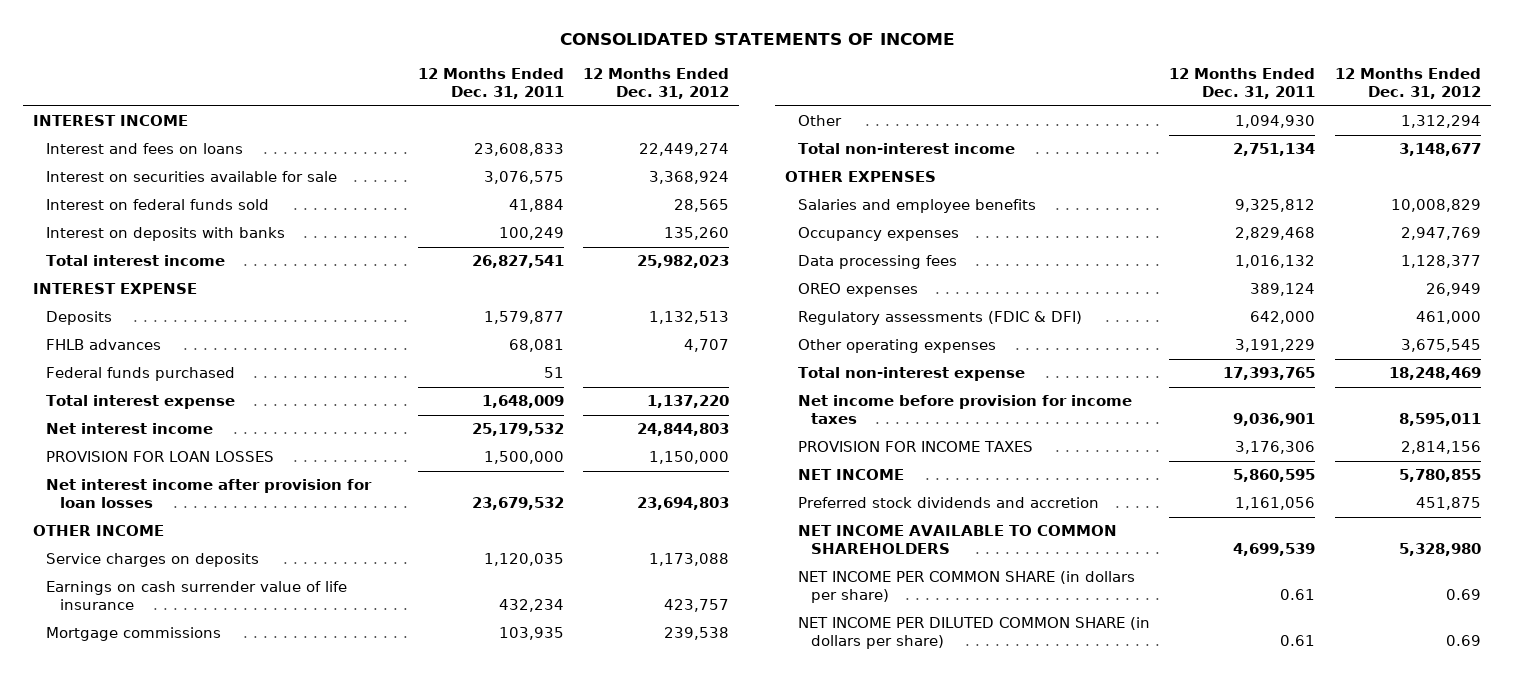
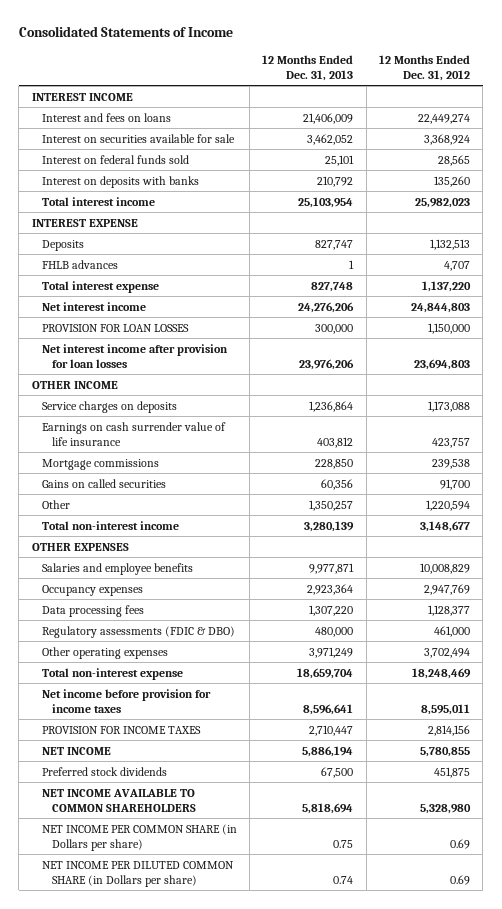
- CONSOLIDATED STATEMENTS OF INCOME
+ Consolidated Statements of Income
- | 12 Months Ended Dec. 31, 2011 | 12 Months Ended Dec. 31, 2012
+ | 12 Months Ended Dec. 31, 2013 | 12 Months Ended Dec. 31, 2012
- Federal funds purchased | 51 |
- Other | 1,094,930 | 1,312,294
+ Gains on called securities | 60,356 | 91,700
+ Other | 1,350,257 | 1,220,594
- OREO expenses | 389,124 | 26,949
- Regulatory assessments (FDIC & DFI) | 642,000 | 461,000
- Other operating expenses | 3,191,229 | 3,675,545
+ Regulatory assessments (FDIC & DBO) | 480,000 | 461,000
+ Other operating expenses | 3,971,249 | 3,702,494
- Preferred stock dividends and accretion | 1,161,056 | 451,875
+ Preferred stock dividends | 67,500 | 451,875
- NET INCOME PER COMMON SHARE (in dollars per share) | 0.61 | 0.69
- NET INCOME PER DILUTED COMMON SHARE (in dollars per share) | 0.61 | 0.69
+ NET INCOME PER COMMON SHARE (in Dollars per share) | 0.75 | 0.69
+ NET INCOME PER DILUTED COMMON SHARE (in Dollars per share) | 0.74 | 0.69

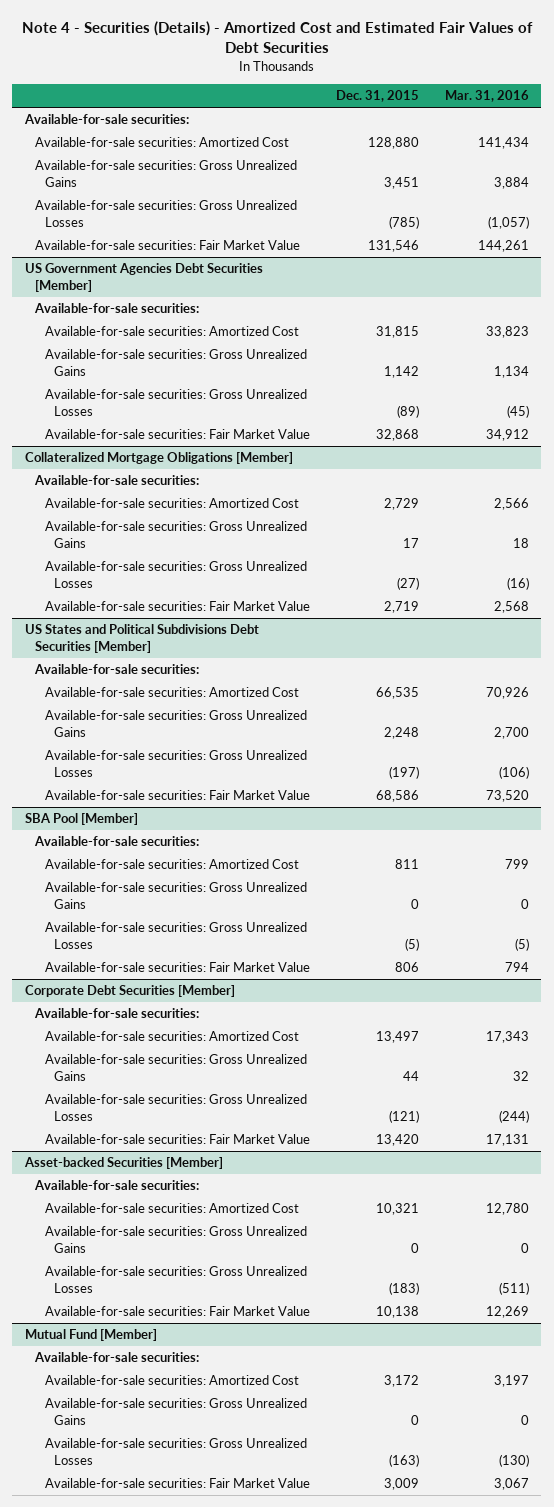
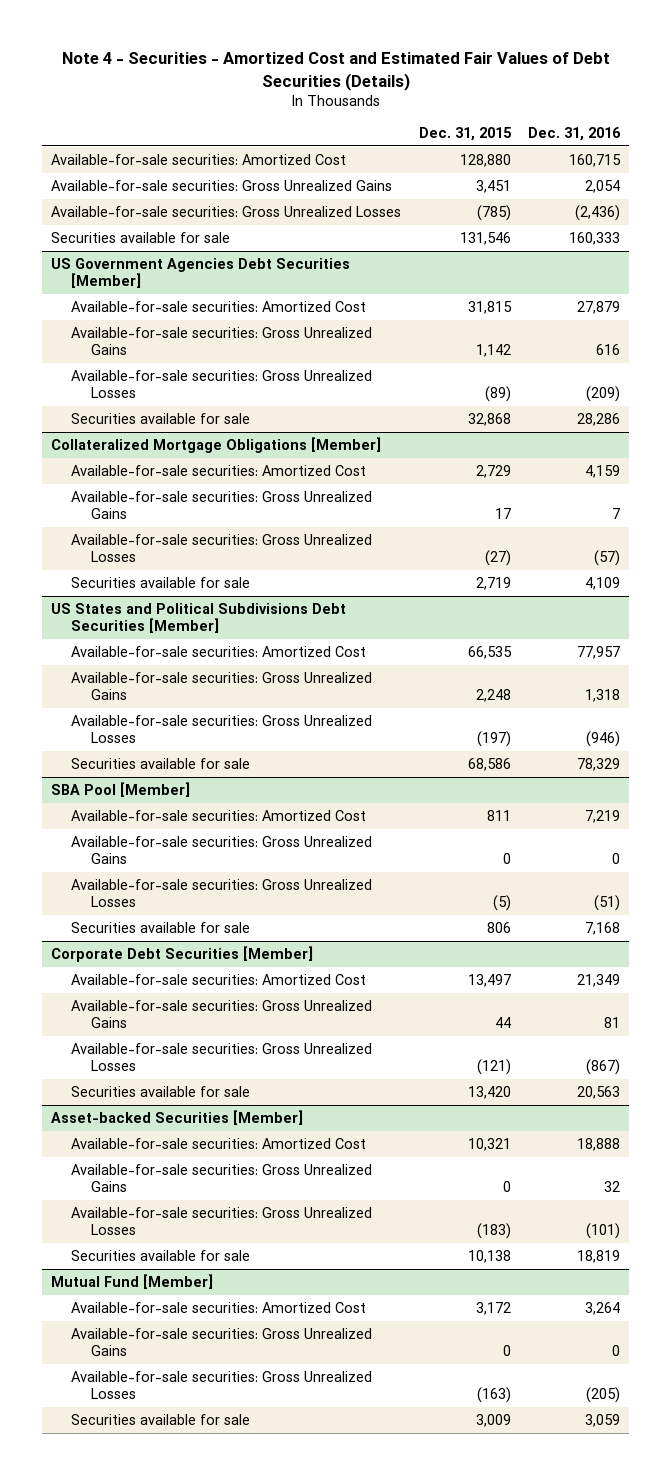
- Note 4 - Securities (Details) - Amortized Cost and Estimated Fair Values of Debt Securities
+ Note 4 - Securities - Amortized Cost and Estimated Fair Values of Debt Securities (Details)
- | Dec. 31, 2015 | Mar. 31, 2016
+ | Dec. 31, 2015 | Dec. 31, 2016
- Available-for-sale securities:
- Available-for-sale securities: Fair Market Value | 131,546 | 144,261
+ Securities available for sale | 131,546 | 160,333
@ US Government Agencies Debt Securities [Member]
- Available-for-sale securities:
- Available-for-sale securities: Fair Market Value | 32,868 | 34,912
+ Securities available for sale | 32,868 | 28,286
@ Collateralized Mortgage Obligations [Member]
- Available-for-sale securities:
- Available-for-sale securities: Fair Market Value | 2,719 | 2,568
+ Securities available for sale | 2,719 | 4,109
@ US States and Political Subdivisions Debt Securities [Member]
- Available-for-sale securities:
- Available-for-sale securities: Fair Market Value | 68,586 | 73,520
+ Securities available for sale | 68,586 | 78,329
@ SBA Pool [Member]
- Available-for-sale securities:
- Available-for-sale securities: Fair Market Value | 806 | 794
+ Securities available for sale | 806 | 7,168
@ Corporate Debt Securities [Member]
- Available-for-sale securities:
- Available-for-sale securities: Fair Market Value | 13,420 | 17,131
+ Securities available for sale | 13,420 | 20,563
@ Asset-backed Securities [Member]
- Available-for-sale securities:
- Available-for-sale securities: Fair Market Value | 10,138 | 12,269
+ Securities available for sale | 10,138 | 18,819
@ Mutual Fund [Member]
- Available-for-sale securities:
- Available-for-sale securities: Fair Market Value | 3,009 | 3,067
+ Securities available for sale | 3,009 | 3,059

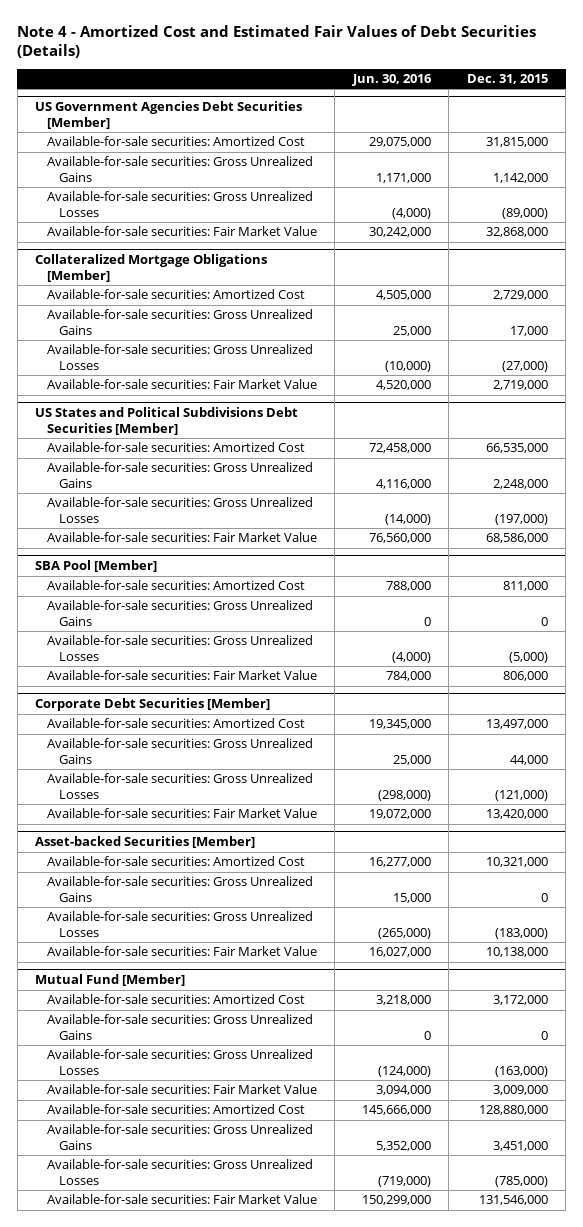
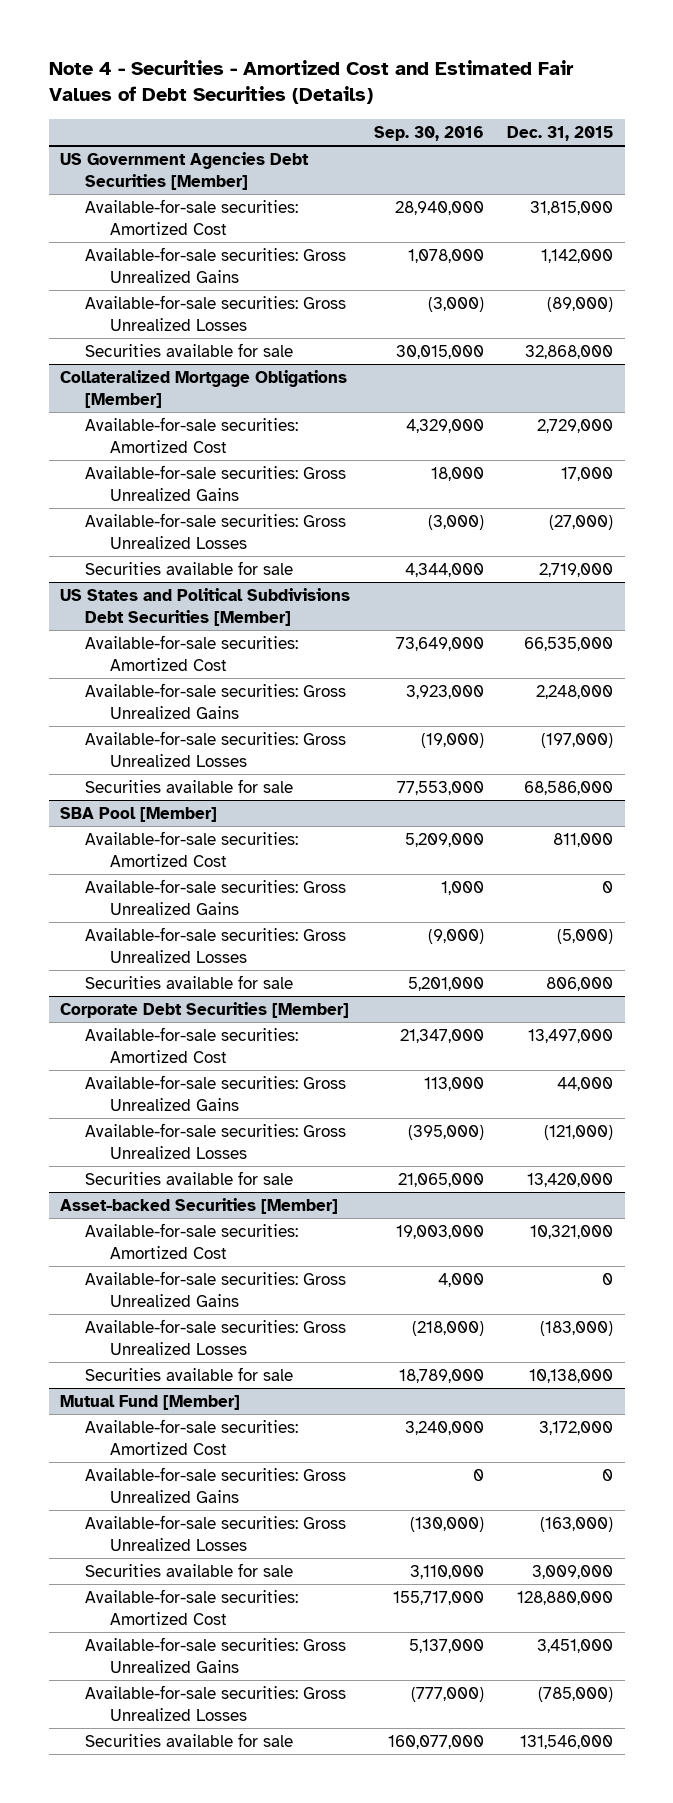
- Note 4 - Amortized Cost and Estimated Fair Values of Debt Securities (Details)
+ Note 4 - Securities - Amortized Cost and Estimated Fair Values of Debt Securities (Details)
- | Jun. 30, 2016 | Dec. 31, 2015
+ | Sep. 30, 2016 | Dec. 31, 2015
@ US Government Agencies Debt Securities [Member]
- Available-for-sale securities: Fair Market Value | 30,242,000 | 32,868,000
+ Securities available for sale | 30,015,000 | 32,868,000
@ Collateralized Mortgage Obligations [Member]
- Available-for-sale securities: Fair Market Value | 4,520,000 | 2,719,000
+ Securities available for sale | 4,344,000 | 2,719,000
@ US States and Political Subdivisions Debt Securities [Member]
- Available-for-sale securities: Fair Market Value | 76,560,000 | 68,586,000
+ Securities available for sale | 77,553,000 | 68,586,000
@ SBA Pool [Member]
- Available-for-sale securities: Fair Market Value | 784,000 | 806,000
+ Securities available for sale | 5,201,000 | 806,000
@ Corporate Debt Securities [Member]
- Available-for-sale securities: Fair Market Value | 19,072,000 | 13,420,000
+ Securities available for sale | 21,065,000 | 13,420,000
@ Asset-backed Securities [Member]
- Available-for-sale securities: Fair Market Value | 16,027,000 | 10,138,000
+ Securities available for sale | 18,789,000 | 10,138,000
@ Mutual Fund [Member]
- Available-for-sale securities: Fair Market Value | 3,094,000 | 3,009,000
+ Securities available for sale | 3,110,000 | 3,009,000
- Available-for-sale securities: Fair Market Value | 150,299,000 | 131,546,000
+ Securities available for sale | 160,077,000 | 131,546,000

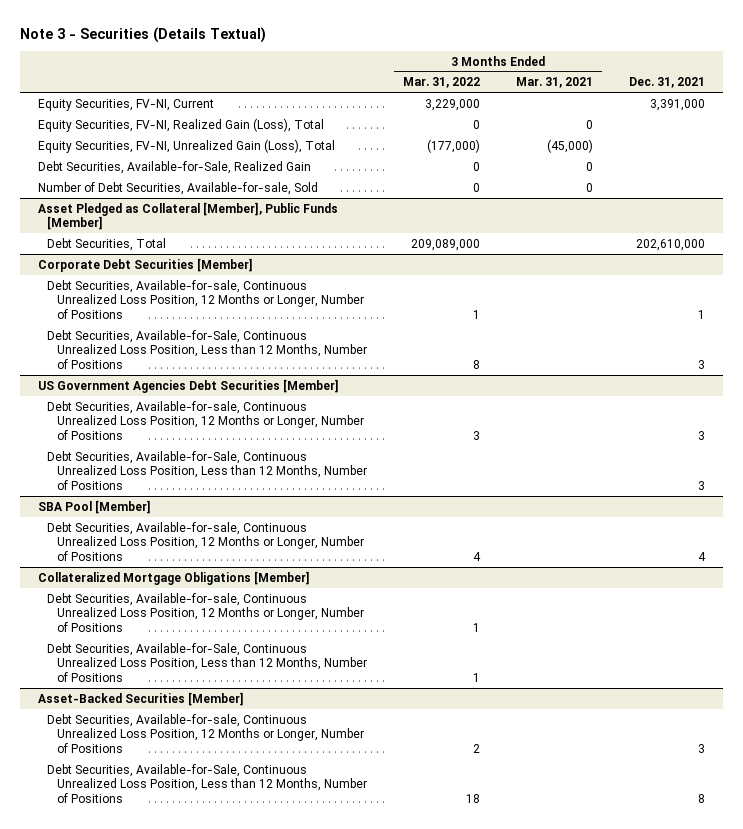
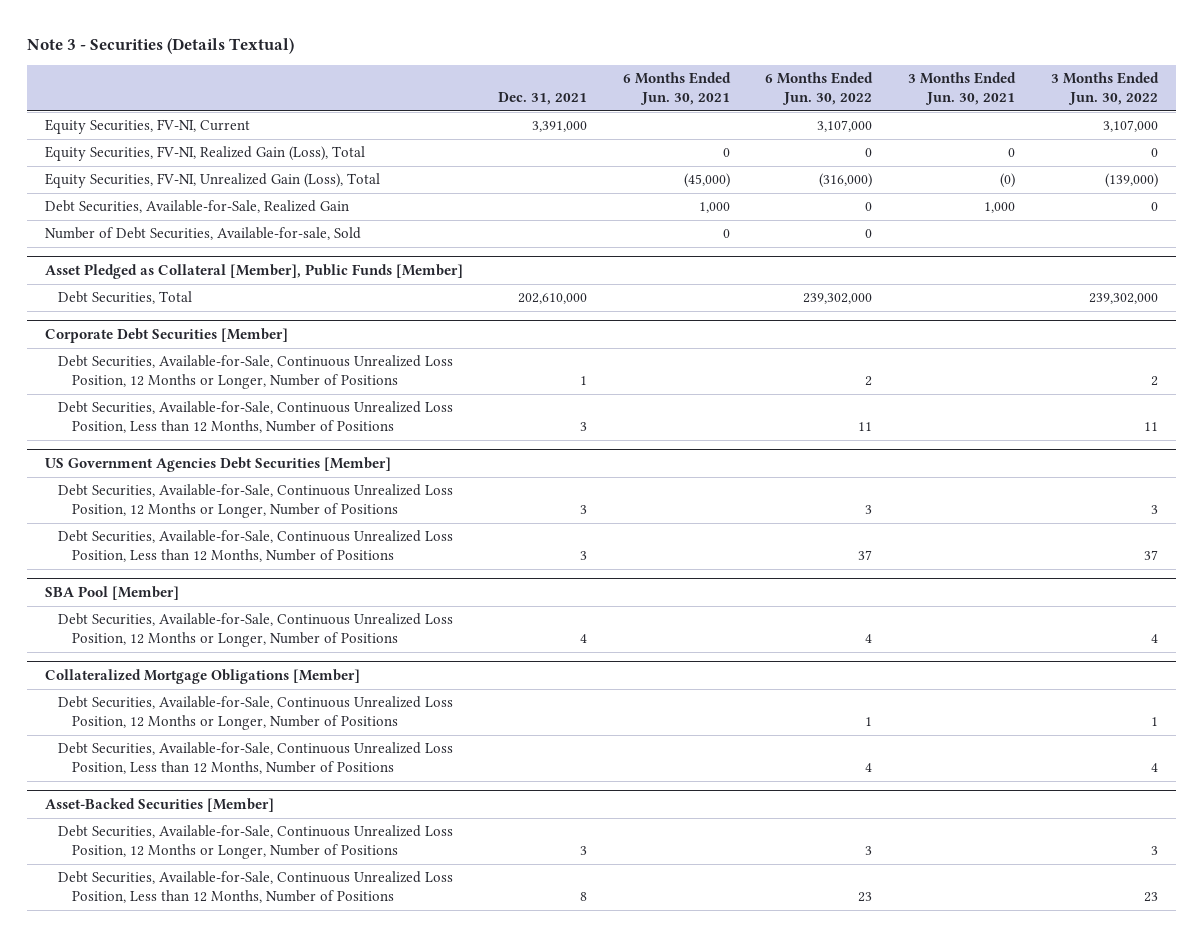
- | 3 Months Ended Mar. 31, 2022 | 3 Months Ended Mar. 31, 2021 | Dec. 31, 2021
+ | Dec. 31, 2021 | 6 Months Ended Jun. 30, 2021 | 6 Months Ended Jun. 30, 2022 | 3 Months Ended Jun. 30, 2021 | 3 Months Ended Jun. 30, 2022
@ Corporate Debt Securities [Member]
- Debt Securities, Available-for-sale, Continuous Unrealized Loss Position, 12 Months or Longer, Number of Positions | 1 | | 1
+ Debt Securities, Available-for-Sale, Continuous Unrealized Loss Position, 12 Months or Longer, Number of Positions | 1 | | 2 | | 2
@ US Government Agencies Debt Securities [Member]
- Debt Securities, Available-for-sale, Continuous Unrealized Loss Position, 12 Months or Longer, Number of Positions | 3 | | 3
+ Debt Securities, Available-for-Sale, Continuous Unrealized Loss Position, 12 Months or Longer, Number of Positions | 3 | | 3 | | 3
@ SBA Pool [Member]
- Debt Securities, Available-for-sale, Continuous Unrealized Loss Position, 12 Months or Longer, Number of Positions | 4 | | 4
+ Debt Securities, Available-for-Sale, Continuous Unrealized Loss Position, 12 Months or Longer, Number of Positions | 4 | | 4 | | 4
@ Collateralized Mortgage Obligations [Member]
- Debt Securities, Available-for-sale, Continuous Unrealized Loss Position, 12 Months or Longer, Number of Positions | 1 | |
+ Debt Securities, Available-for-Sale, Continuous Unrealized Loss Position, 12 Months or Longer, Number of Positions | | | 1 | | 1
@ Asset-Backed Securities [Member]
- Debt Securities, Available-for-sale, Continuous Unrealized Loss Position, 12 Months or Longer, Number of Positions | 2 | | 3
+ Debt Securities, Available-for-Sale, Continuous Unrealized Loss Position, 12 Months or Longer, Number of Positions | 3 | | 3 | | 3

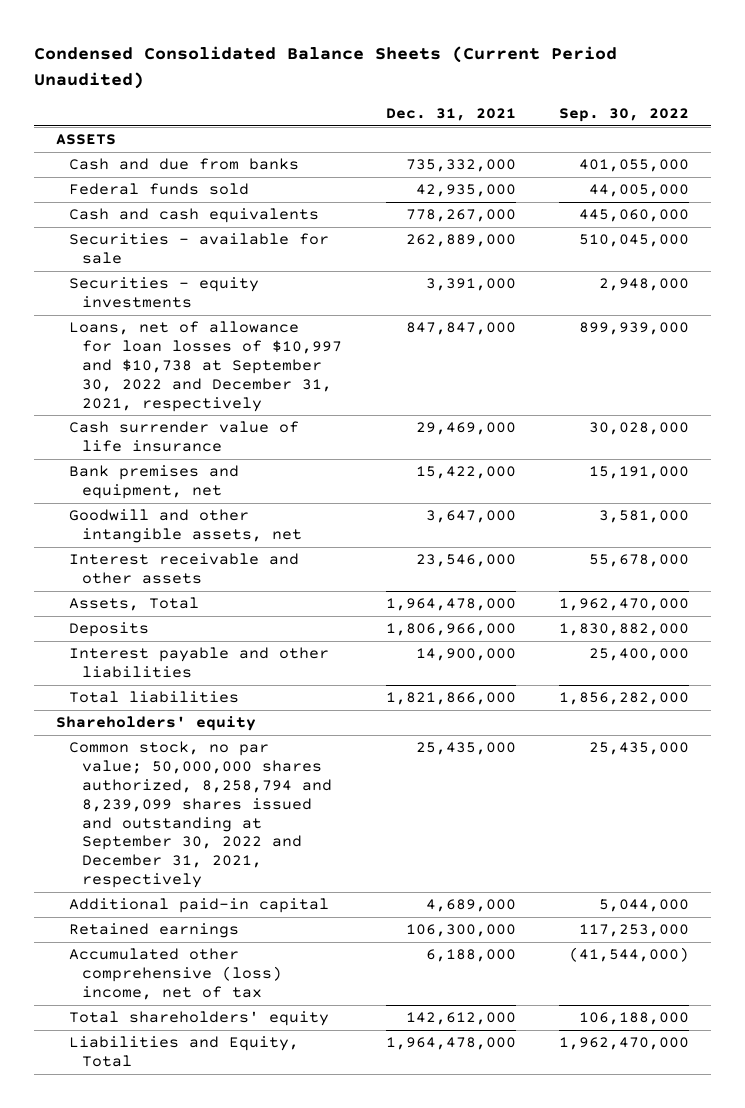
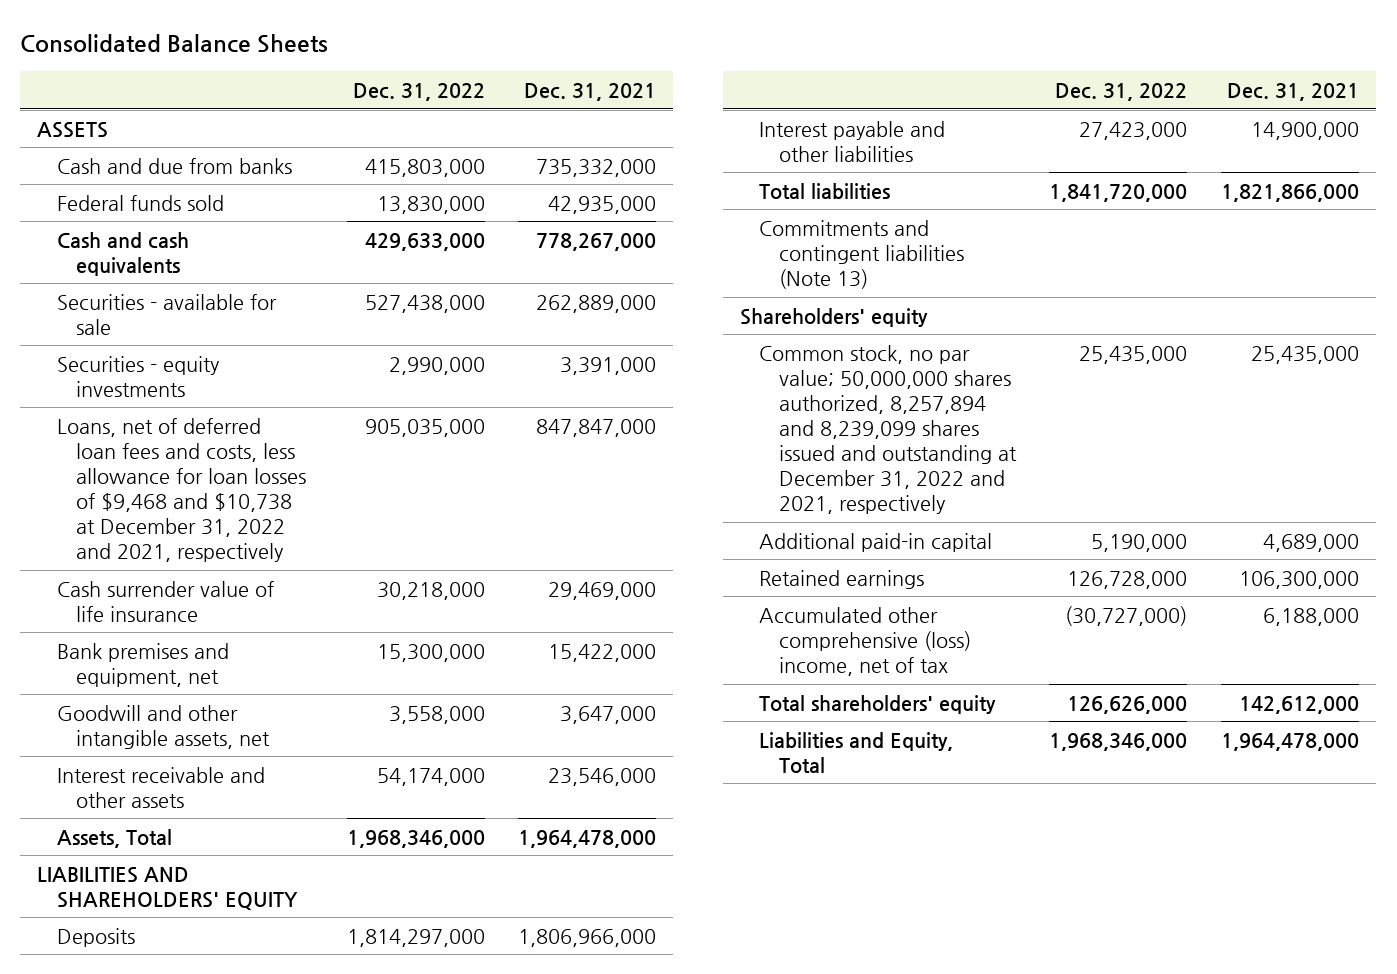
- Condensed Consolidated Balance Sheets (Current Period Unaudited)
+ Consolidated Balance Sheets
- | Dec. 31, 2021 | Sep. 30, 2022
+ | Dec. 31, 2022 | Dec. 31, 2021
- Loans, net of allowance for loan losses of $10,997 and $10,738 at September 30, 2022 and December 31, 2021, respectively | 847,847,000 | 899,939,000
+ Loans, net of deferred loan fees and costs, less allowance for loan losses of $9,468 and $10,738 at December 31, 2022 and 2021, respectively | 905,035,000 | 847,847,000
+ LIABILITIES AND SHAREHOLDERS' EQUITY
+ Commitments and contingent liabilities (Note 13)
- Common stock, no par value; 50,000,000 shares authorized, 8,258,794 and 8,239,099 shares issued and outstanding at September 30, 2022 and December 31, 2021, respectively | 25,435,000 | 25,435,000
+ Common stock, no par value; 50,000,000 shares authorized, 8,257,894 and 8,239,099 shares issued and outstanding at December 31, 2022 and 2021, respectively | 25,435,000 | 25,435,000

